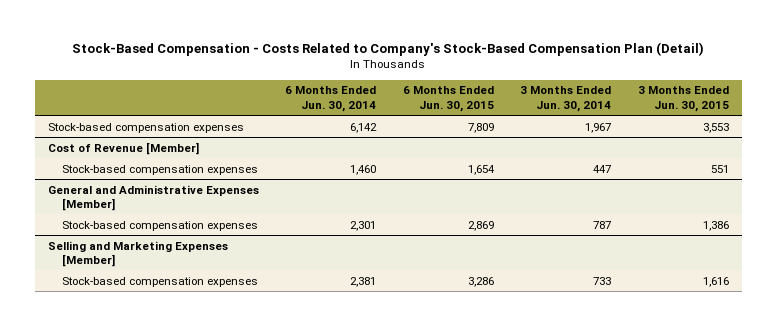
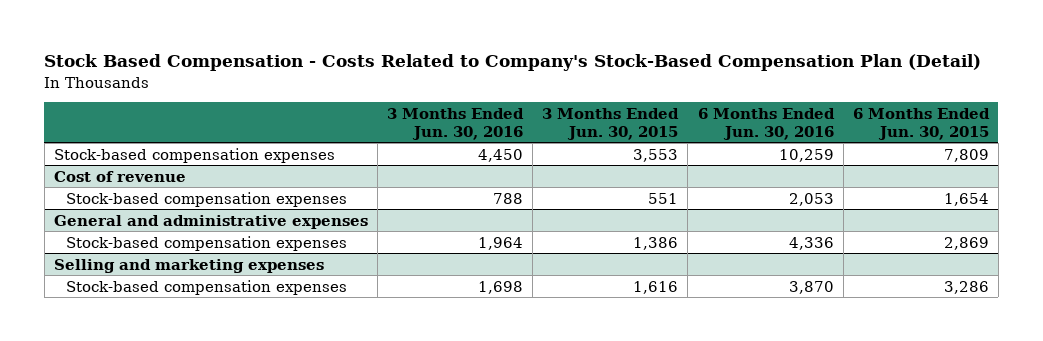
- Stock-Based Compensation - Costs Related to Company's Stock-Based Compensation Plan (Detail)
+ Stock Based Compensation - Costs Related to Company's Stock-Based Compensation Plan (Detail)
- | 6 Months Ended Jun. 30, 2014 | 6 Months Ended Jun. 30, 2015 | 3 Months Ended Jun. 30, 2014 | 3 Months Ended Jun. 30, 2015
+ | 3 Months Ended Jun. 30, 2016 | 3 Months Ended Jun. 30, 2015 | 6 Months Ended Jun. 30, 2016 | 6 Months Ended Jun. 30, 2015
- Cost of Revenue [Member]
+ Cost of revenue
- General and Administrative Expenses [Member]
+ General and administrative expenses
- Selling and Marketing Expenses [Member]
+ Selling and marketing expenses

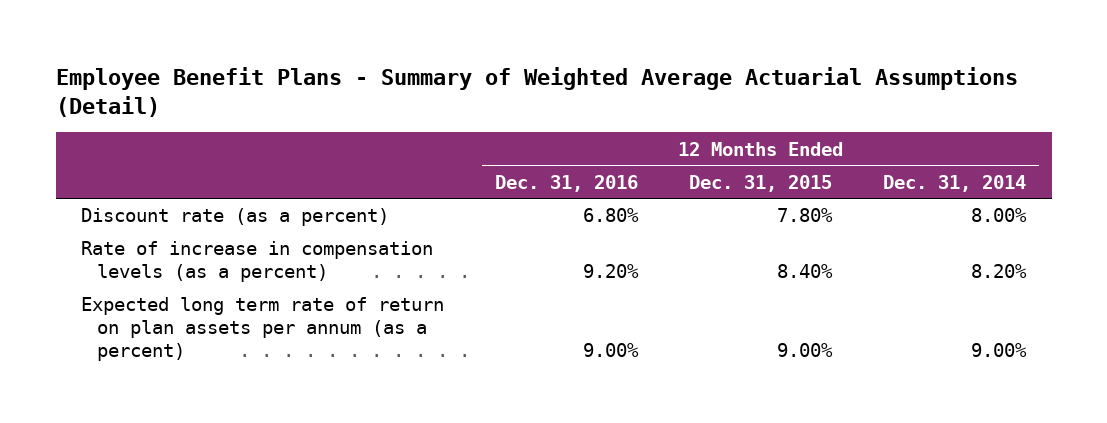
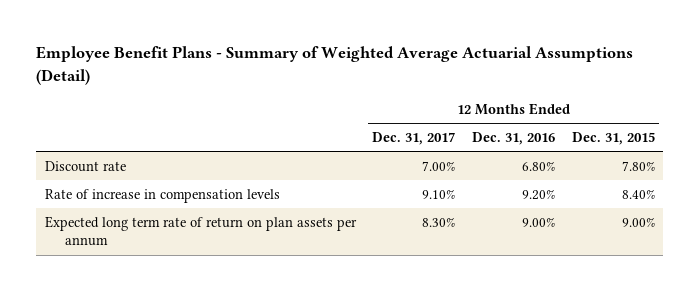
- | 12 Months Ended Dec. 31, 2016 | 12 Months Ended Dec. 31, 2015 | 12 Months Ended Dec. 31, 2014
+ | 12 Months Ended Dec. 31, 2017 | 12 Months Ended Dec. 31, 2016 | 12 Months Ended Dec. 31, 2015
- Discount rate (as a percent) | 6.80% | 7.80% | 8.00%
- Rate of increase in compensation levels (as a percent) | 9.20% | 8.40% | 8.20%
- Expected long term rate of return on plan assets per annum (as a percent) | 9.00% | 9.00% | 9.00%
+ Discount rate | 7.00% | 6.80% | 7.80%
+ Rate of increase in compensation levels | 9.10% | 9.20% | 8.40%
+ Expected long term rate of return on plan assets per annum | 8.30% | 9.00% | 9.00%

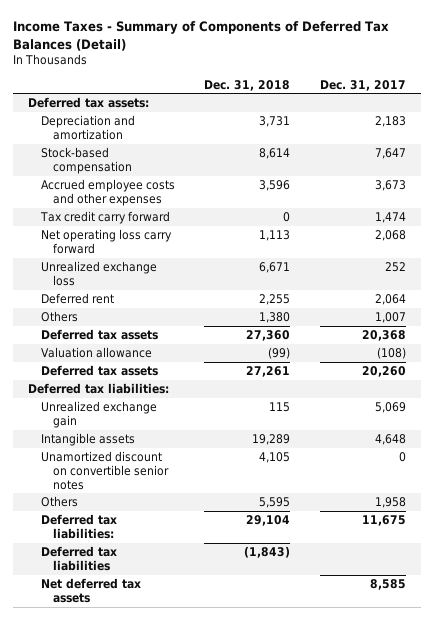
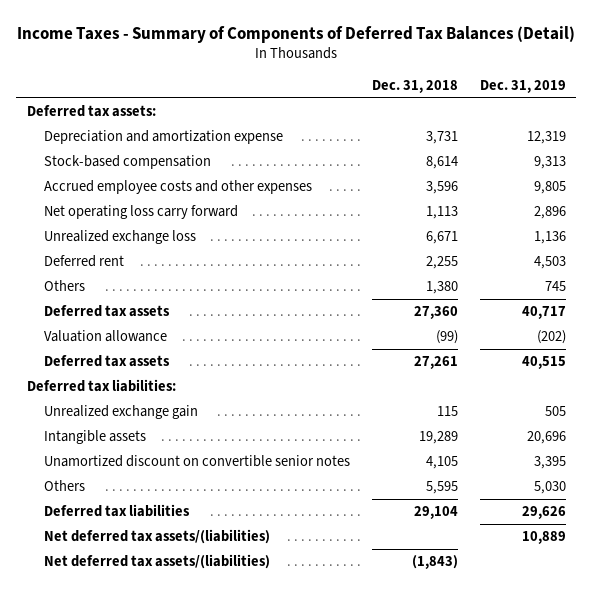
- | Dec. 31, 2018 | Dec. 31, 2017
+ | Dec. 31, 2018 | Dec. 31, 2019
- Depreciation and amortization | 3,731 | 2,183
+ Depreciation and amortization expense | 3,731 | 12,319
- Tax credit carry forward | 0 | 1,474
- Deferred tax liabilities: | 29,104 | 11,675
- Deferred tax liabilities | (1,843) |
- Net deferred tax assets | | 8,585
+ Deferred tax liabilities | 29,104 | 29,626
+ Net deferred tax assets/(liabilities) | | 10,889
+ Net deferred tax assets/(liabilities) | (1,843) |

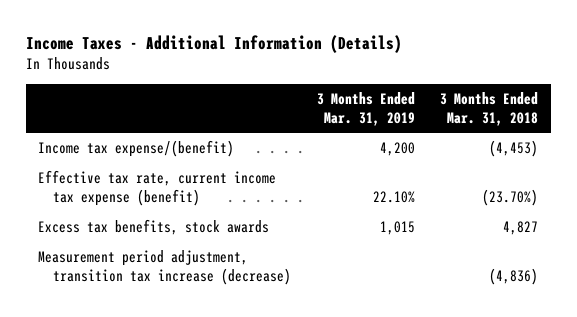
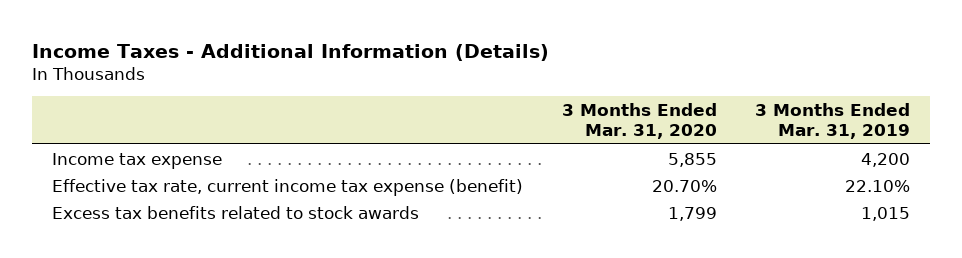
- | 3 Months Ended Mar. 31, 2019 | 3 Months Ended Mar. 31, 2018
+ | 3 Months Ended Mar. 31, 2020 | 3 Months Ended Mar. 31, 2019
- Income tax expense/(benefit) | 4,200 | (4,453)
+ Income tax expense | 5,855 | 4,200
- Excess tax benefits, stock awards | 1,015 | 4,827
- Measurement period adjustment, transition tax increase (decrease) | | (4,836)
+ Excess tax benefits related to stock awards | 1,799 | 1,015

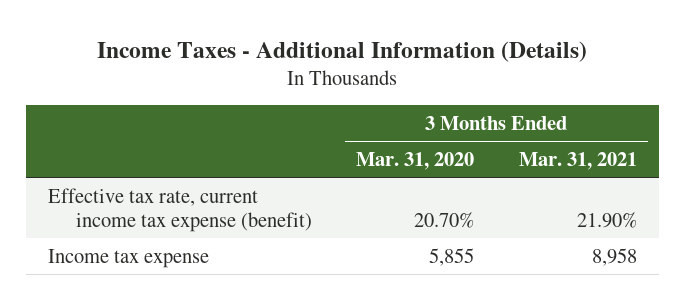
- | 3 Months Ended Mar. 31, 2020 | 3 Months Ended Mar. 31, 2019
+ | 3 Months Ended Mar. 31, 2020 | 3 Months Ended Mar. 31, 2021
- Excess tax benefits related to stock awards | 1,799 | 1,015
moved down: Income tax expense | 5,855 | 8,958

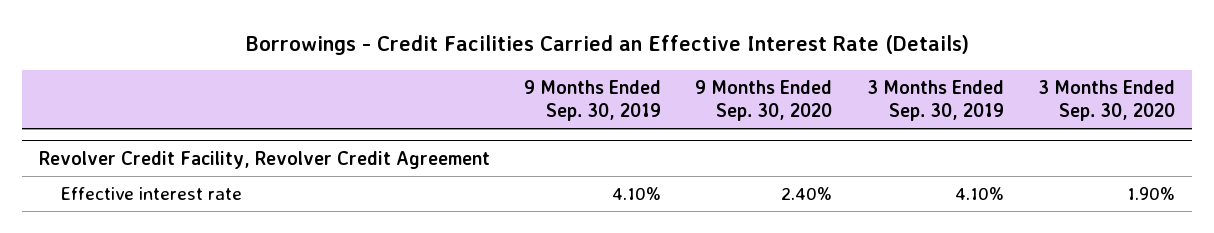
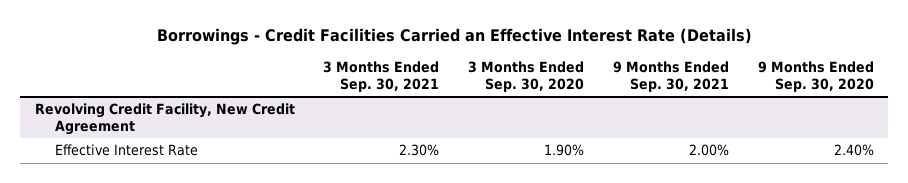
- | 9 Months Ended Sep. 30, 2019 | 9 Months Ended Sep. 30, 2020 | 3 Months Ended Sep. 30, 2019 | 3 Months Ended Sep. 30, 2020
+ | 3 Months Ended Sep. 30, 2021 | 3 Months Ended Sep. 30, 2020 | 9 Months Ended Sep. 30, 2021 | 9 Months Ended Sep. 30, 2020
- Revolver Credit Facility, Revolver Credit Agreement
- Effective interest rate | 4.10% | 2.40% | 4.10% | 1.90%
+ Revolving Credit Facility, New Credit Agreement
+ Effective Interest Rate | 2.30% | 1.90% | 2.00% | 2.40%

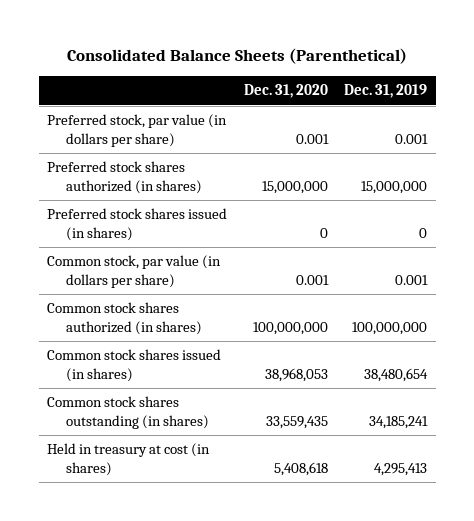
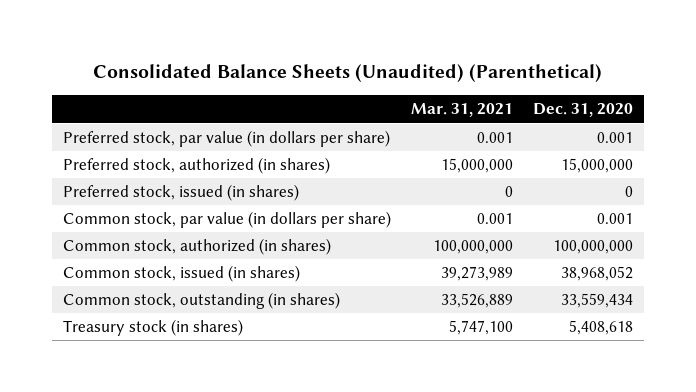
- Consolidated Balance Sheets (Parenthetical)
+ Consolidated Balance Sheets (Unaudited) (Parenthetical)
- | Dec. 31, 2020 | Dec. 31, 2019
+ | Mar. 31, 2021 | Dec. 31, 2020
- Preferred stock shares authorized (in shares) | 15,000,000 | 15,000,000
- Preferred stock shares issued (in shares) | 0 | 0
+ Preferred stock, authorized (in shares) | 15,000,000 | 15,000,000
+ Preferred stock, issued (in shares) | 0 | 0
- Common stock shares authorized (in shares) | 100,000,000 | 100,000,000
- Common stock shares issued (in shares) | 38,968,053 | 38,480,654
- Common stock shares outstanding (in shares) | 33,559,435 | 34,185,241
- Held in treasury at cost (in shares) | 5,408,618 | 4,295,413
+ Common stock, authorized (in shares) | 100,000,000 | 100,000,000
+ Common stock, issued (in shares) | 39,273,989 | 38,968,052
+ Common stock, outstanding (in shares) | 33,526,889 | 33,559,434
+ Treasury stock (in shares) | 5,747,100 | 5,408,618

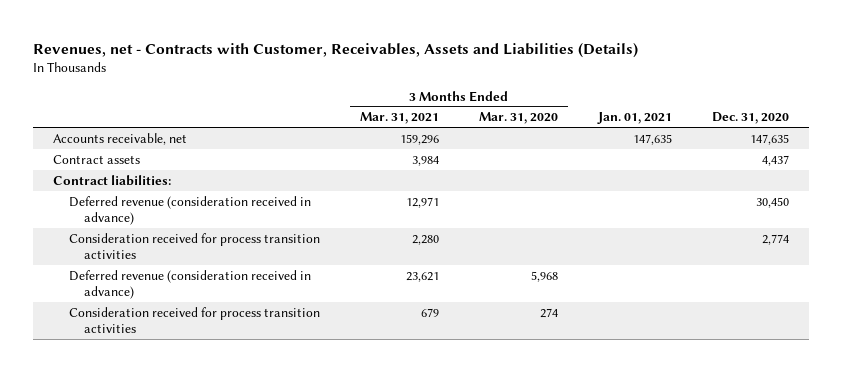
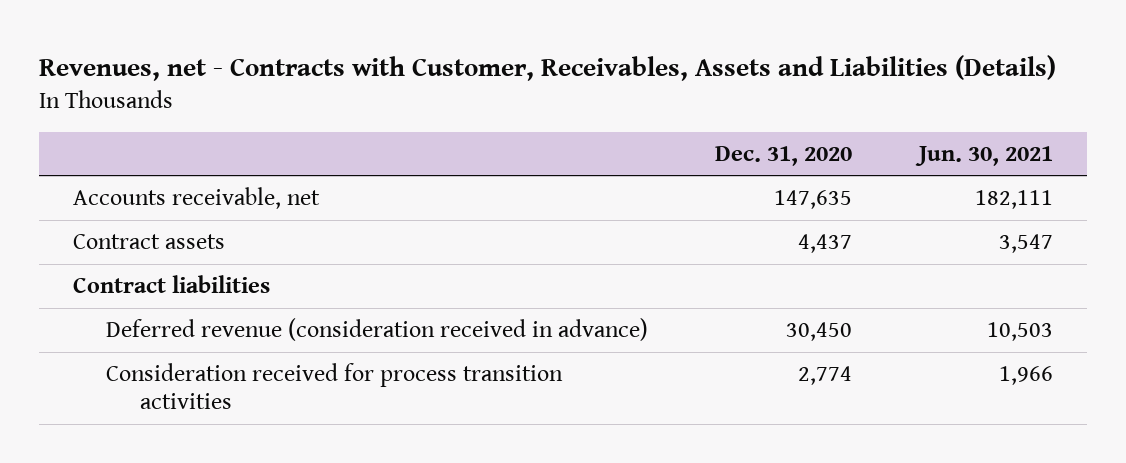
- | 3 Months Ended Mar. 31, 2021 | 3 Months Ended Mar. 31, 2020 | Jan. 01, 2021 | Dec. 31, 2020
+ | Dec. 31, 2020 | Jun. 30, 2021
- Contract liabilities:
+ Contract liabilities
- Deferred revenue (consideration received in advance) | 23,621 | 5,968 | |
- Consideration received for process transition activities | 679 | 274 | |

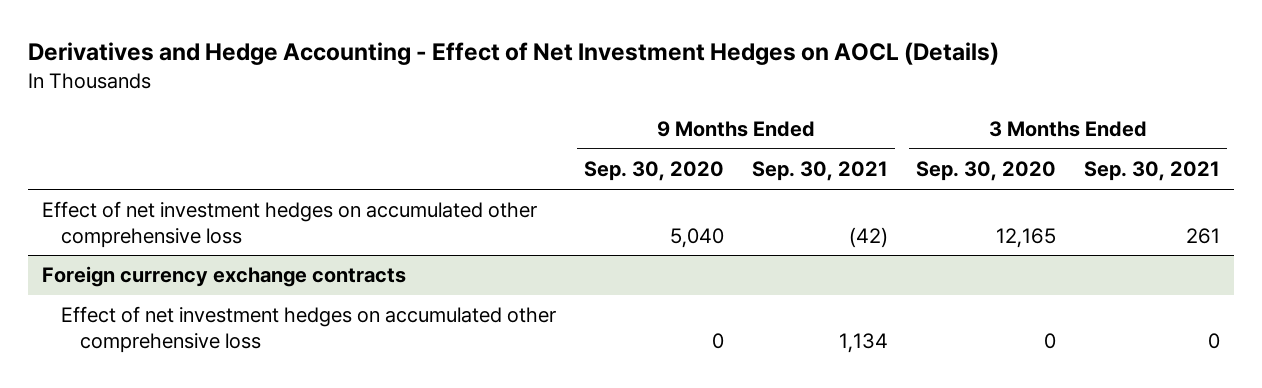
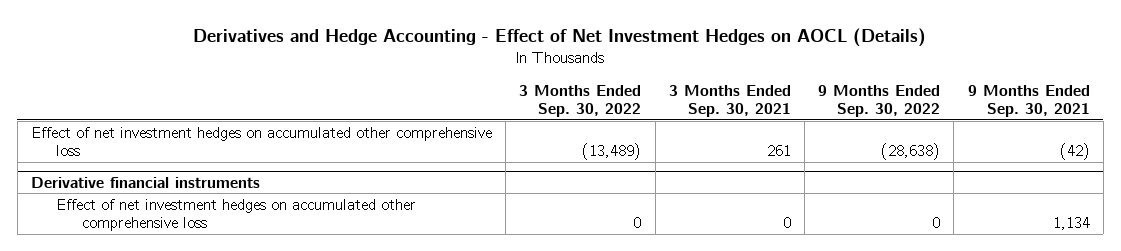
- | 9 Months Ended Sep. 30, 2020 | 9 Months Ended Sep. 30, 2021 | 3 Months Ended Sep. 30, 2020 | 3 Months Ended Sep. 30, 2021
+ | 3 Months Ended Sep. 30, 2022 | 3 Months Ended Sep. 30, 2021 | 9 Months Ended Sep. 30, 2022 | 9 Months Ended Sep. 30, 2021
- Foreign currency exchange contracts
+ Derivative financial instruments

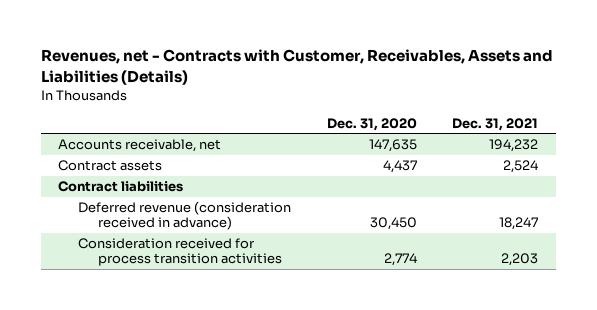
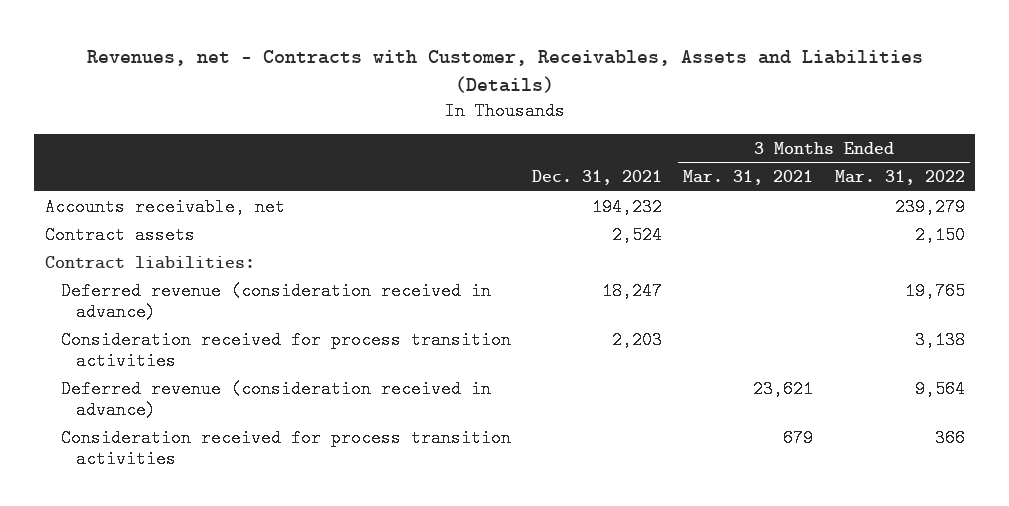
- | Dec. 31, 2020 | Dec. 31, 2021
+ | Dec. 31, 2021 | 3 Months Ended Mar. 31, 2021 | 3 Months Ended Mar. 31, 2022
- Contract liabilities
+ Contract liabilities:
+ Deferred revenue (consideration received in advance) | | 23,621 | 9,564
+ Consideration received for process transition activities | | 679 | 366

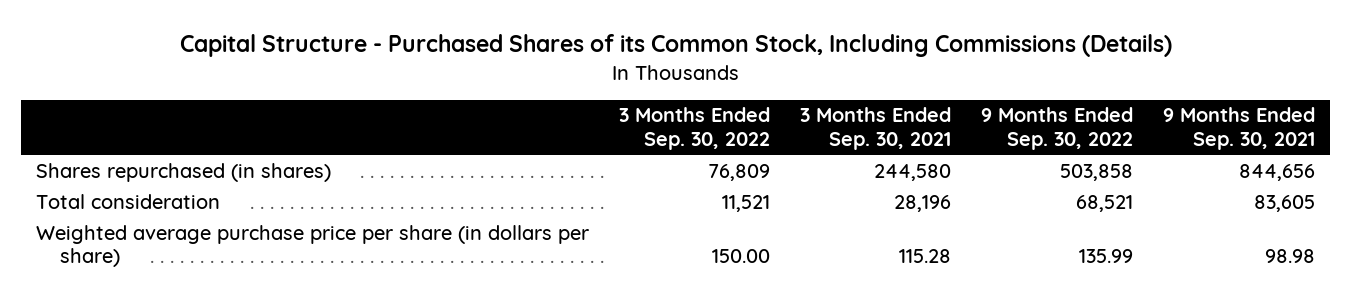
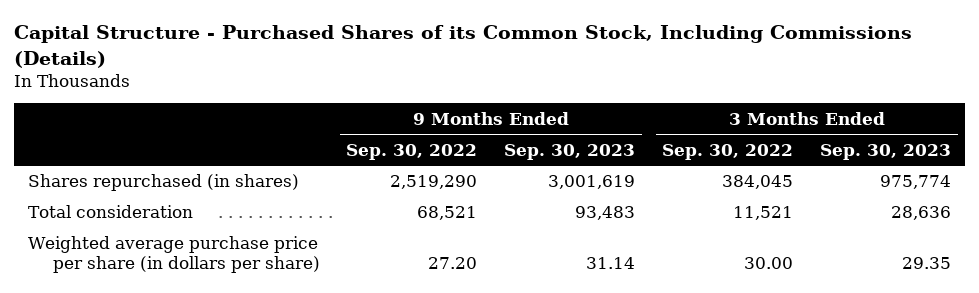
- | 3 Months Ended Sep. 30, 2022 | 3 Months Ended Sep. 30, 2021 | 9 Months Ended Sep. 30, 2022 | 9 Months Ended Sep. 30, 2021
+ | 9 Months Ended Sep. 30, 2022 | 9 Months Ended Sep. 30, 2023 | 3 Months Ended Sep. 30, 2022 | 3 Months Ended Sep. 30, 2023
- Shares repurchased (in shares) | 76,809 | 244,580 | 503,858 | 844,656
+ Shares repurchased (in shares) | 2,519,290 | 3,001,619 | 384,045 | 975,774
- Weighted average purchase price per share (in dollars per share) | 150.00 | 115.28 | 135.99 | 98.98
+ Weighted average purchase price per share (in dollars per share) | 27.20 | 31.14 | 30.00 | 29.35

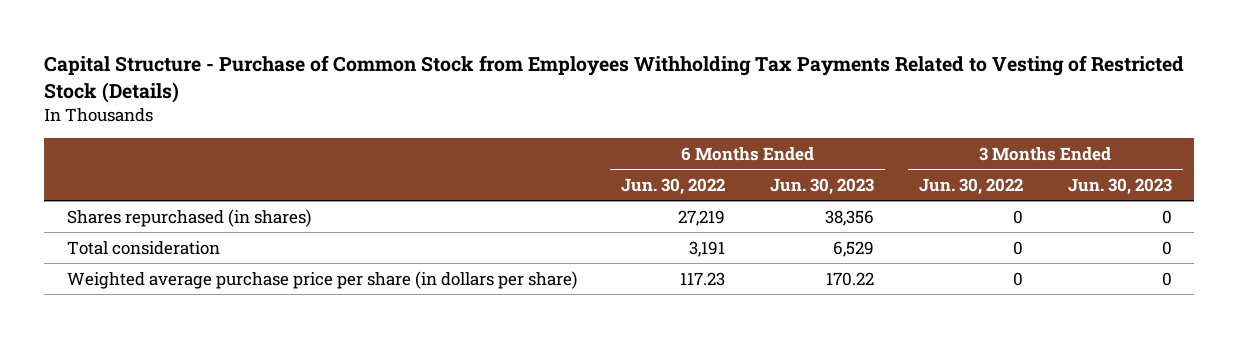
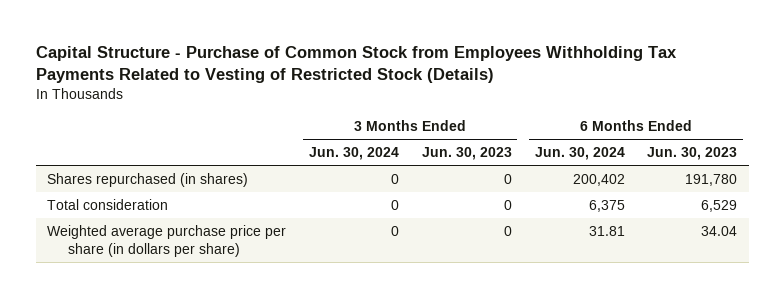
- | 6 Months Ended Jun. 30, 2022 | 6 Months Ended Jun. 30, 2023 | 3 Months Ended Jun. 30, 2022 | 3 Months Ended Jun. 30, 2023
+ | 3 Months Ended Jun. 30, 2024 | 3 Months Ended Jun. 30, 2023 | 6 Months Ended Jun. 30, 2024 | 6 Months Ended Jun. 30, 2023
- Shares repurchased (in shares) | 27,219 | 38,356 | 0 | 0
+ Shares repurchased (in shares) | 0 | 0 | 200,402 | 191,780
- Weighted average purchase price per share (in dollars per share) | 117.23 | 170.22 | 0 | 0
+ Weighted average purchase price per share (in dollars per share) | 0 | 0 | 31.81 | 34.04

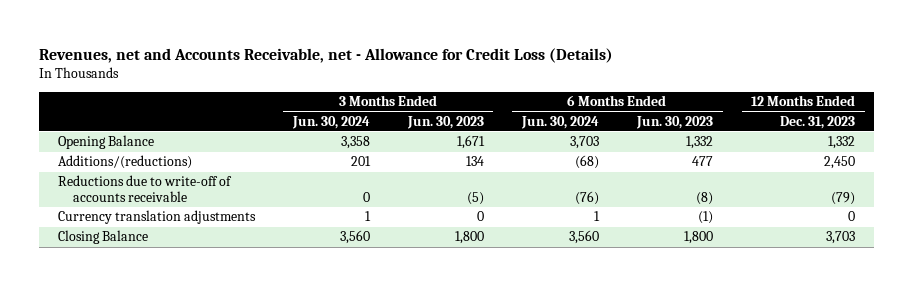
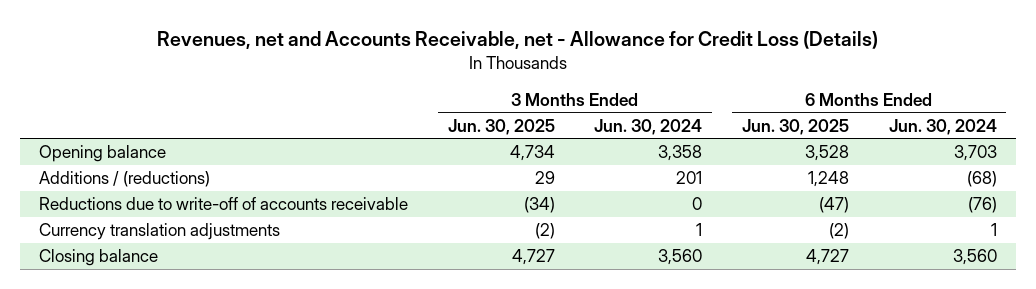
- | 3 Months Ended Jun. 30, 2024 | 3 Months Ended Jun. 30, 2023 | 6 Months Ended Jun. 30, 2024 | 6 Months Ended Jun. 30, 2023 | 12 Months Ended Dec. 31, 2023
+ | 3 Months Ended Jun. 30, 2025 | 3 Months Ended Jun. 30, 2024 | 6 Months Ended Jun. 30, 2025 | 6 Months Ended Jun. 30, 2024
- Opening Balance | 3,358 | 1,671 | 3,703 | 1,332 | 1,332
- Additions/(reductions) | 201 | 134 | (68) | 477 | 2,450
+ Opening balance | 4,734 | 3,358 | 3,528 | 3,703
+ Additions / (reductions) | 29 | 201 | 1,248 | (68)
- Closing Balance | 3,560 | 1,800 | 3,560 | 1,800 | 3,703
+ Closing balance | 4,727 | 3,560 | 4,727 | 3,560

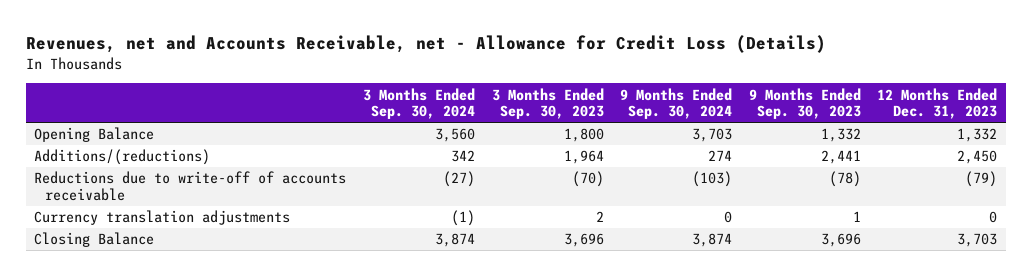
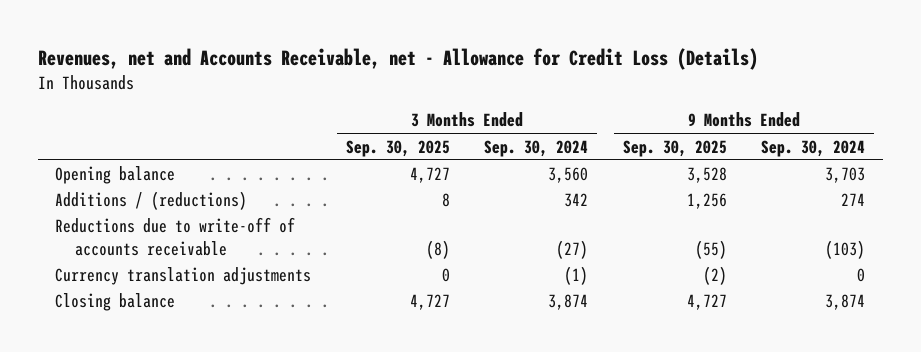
- | 3 Months Ended Sep. 30, 2024 | 3 Months Ended Sep. 30, 2023 | 9 Months Ended Sep. 30, 2024 | 9 Months Ended Sep. 30, 2023 | 12 Months Ended Dec. 31, 2023
+ | 3 Months Ended Sep. 30, 2025 | 3 Months Ended Sep. 30, 2024 | 9 Months Ended Sep. 30, 2025 | 9 Months Ended Sep. 30, 2024
- Opening Balance | 3,560 | 1,800 | 3,703 | 1,332 | 1,332
- Additions/(reductions) | 342 | 1,964 | 274 | 2,441 | 2,450
+ Opening balance | 4,727 | 3,560 | 3,528 | 3,703
+ Additions / (reductions) | 8 | 342 | 1,256 | 274
- Closing Balance | 3,874 | 3,696 | 3,874 | 3,696 | 3,703
+ Closing balance | 4,727 | 3,874 | 4,727 | 3,874

